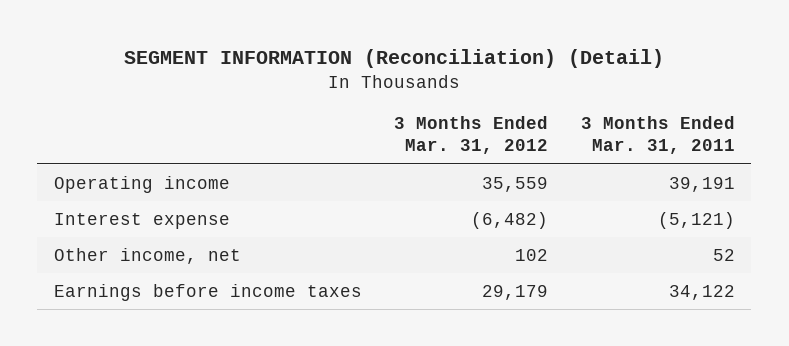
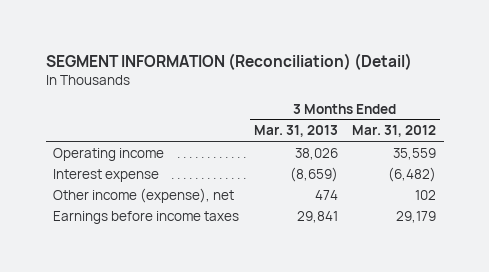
- | 3 Months Ended Mar. 31, 2012 | 3 Months Ended Mar. 31, 2011
+ | 3 Months Ended Mar. 31, 2013 | 3 Months Ended Mar. 31, 2012
- Other income, net | 102 | 52
+ Other income (expense), net | 474 | 102

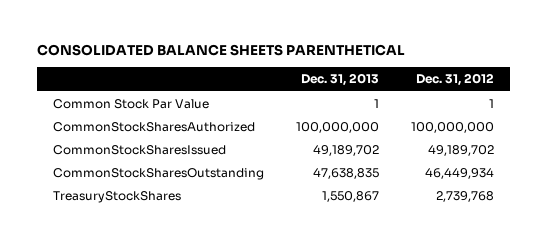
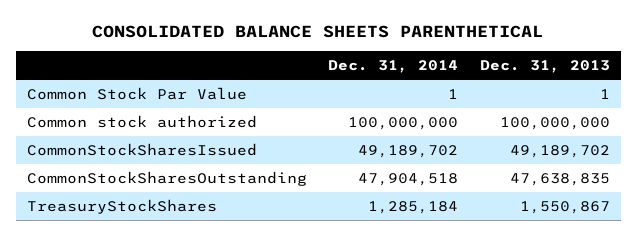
- | Dec. 31, 2013 | Dec. 31, 2012
+ | Dec. 31, 2014 | Dec. 31, 2013
- CommonStockSharesAuthorized | 100,000,000 | 100,000,000
+ Common stock authorized | 100,000,000 | 100,000,000

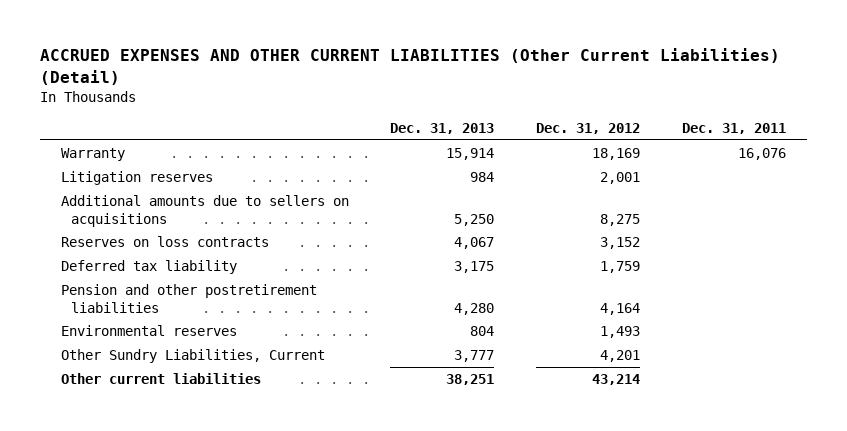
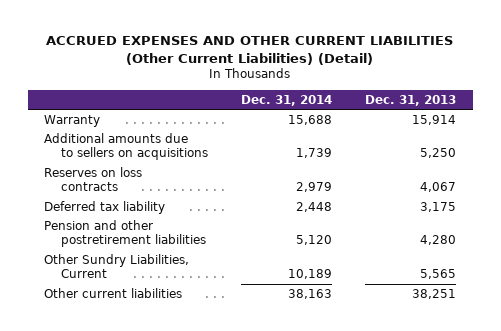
- | Dec. 31, 2013 | Dec. 31, 2012 | Dec. 31, 2011
+ | Dec. 31, 2014 | Dec. 31, 2013
- Litigation reserves | 984 | 2,001 |
- Environmental reserves | 804 | 1,493 |
- Other Sundry Liabilities, Current | 3,777 | 4,201 |
+ Other Sundry Liabilities, Current | 10,189 | 5,565

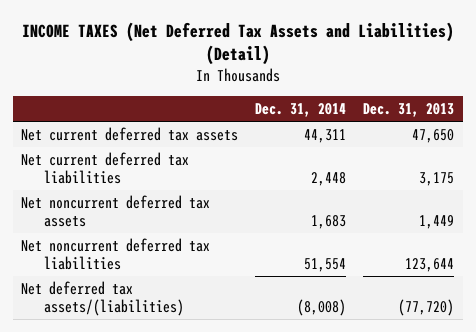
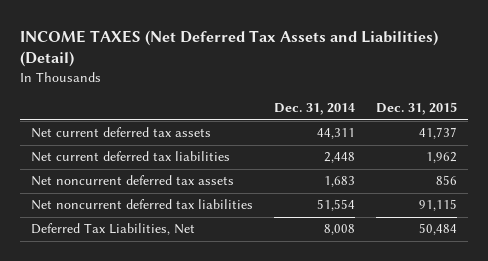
- | Dec. 31, 2014 | Dec. 31, 2013
+ | Dec. 31, 2014 | Dec. 31, 2015
- Net deferred tax assets/(liabilities) | (8,008) | (77,720)
+ Deferred Tax Liabilities, Net | 8,008 | 50,484

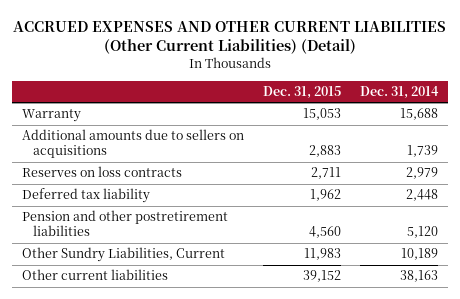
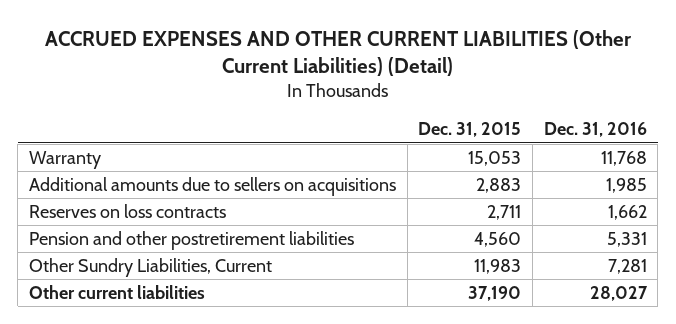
- | Dec. 31, 2015 | Dec. 31, 2014
+ | Dec. 31, 2015 | Dec. 31, 2016
- Deferred tax liability | 1,962 | 2,448
- Other current liabilities | 39,152 | 38,163
+ Other current liabilities | 37,190 | 28,027

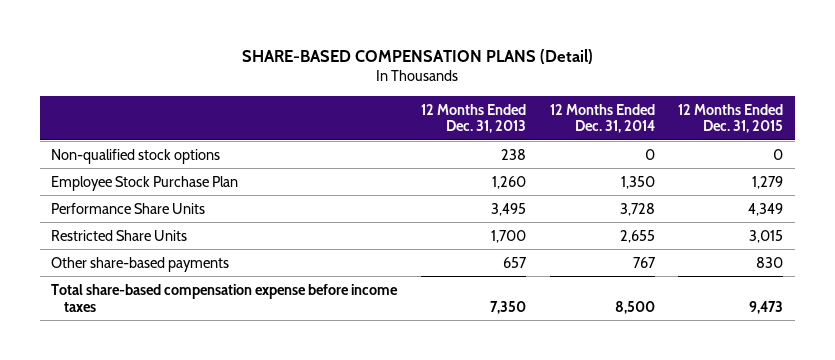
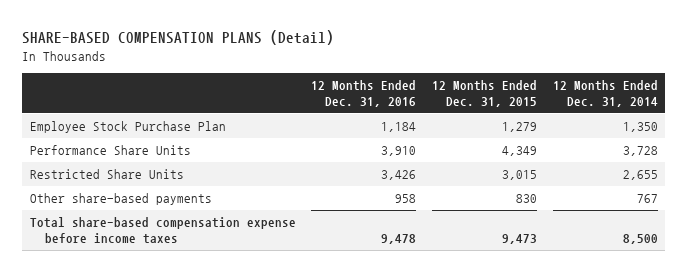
- | 12 Months Ended Dec. 31, 2013 | 12 Months Ended Dec. 31, 2014 | 12 Months Ended Dec. 31, 2015
+ | 12 Months Ended Dec. 31, 2016 | 12 Months Ended Dec. 31, 2015 | 12 Months Ended Dec. 31, 2014
- Non-qualified stock options | 238 | 0 | 0

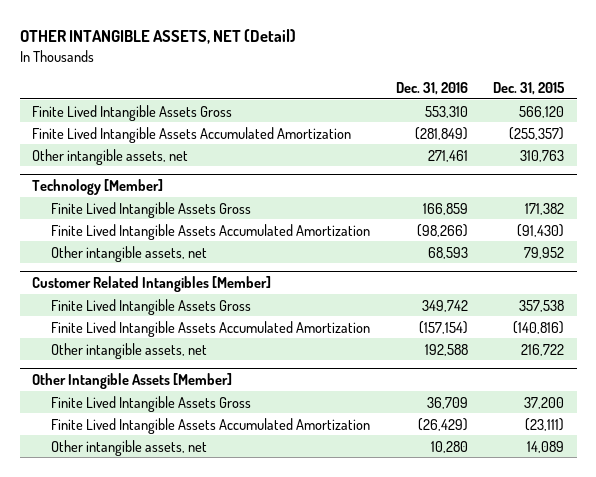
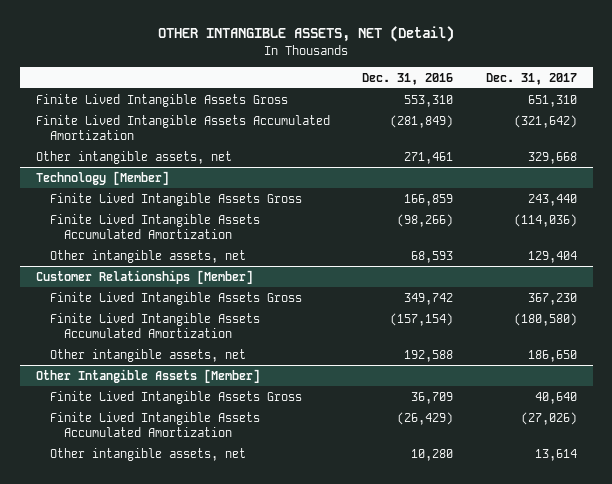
- | Dec. 31, 2016 | Dec. 31, 2015
+ | Dec. 31, 2016 | Dec. 31, 2017
- Customer Related Intangibles [Member]
+ Customer Relationships [Member]

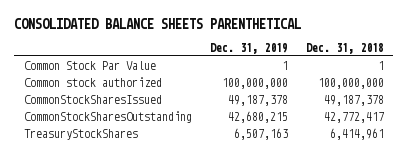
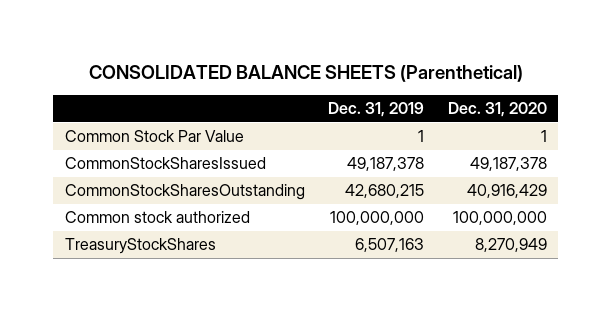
- CONSOLIDATED BALANCE SHEETS PARENTHETICAL
+ CONSOLIDATED BALANCE SHEETS (Parenthetical)
- | Dec. 31, 2019 | Dec. 31, 2018
+ | Dec. 31, 2019 | Dec. 31, 2020
moved down: Common stock authorized | 100,000,000 | 100,000,000

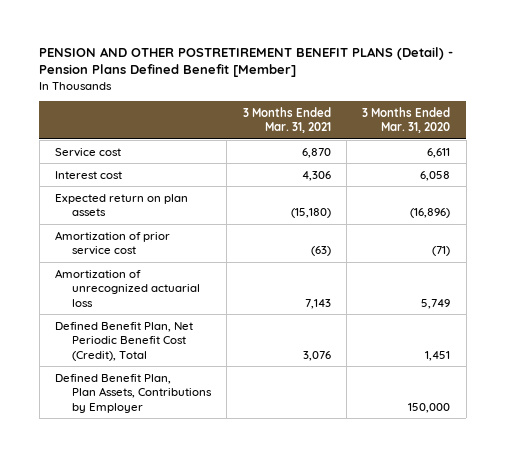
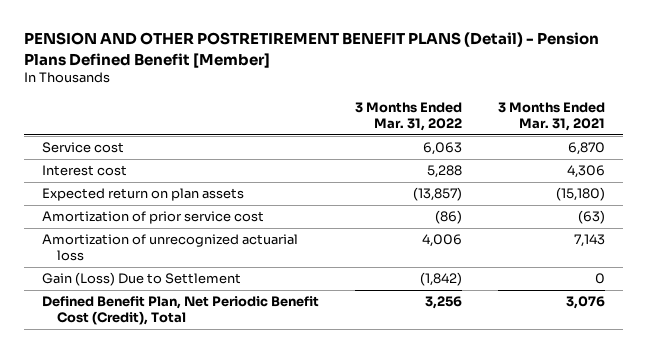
- | 3 Months Ended Mar. 31, 2021 | 3 Months Ended Mar. 31, 2020
+ | 3 Months Ended Mar. 31, 2022 | 3 Months Ended Mar. 31, 2021
+ Gain (Loss) Due to Settlement | (1,842) | 0
- Defined Benefit Plan, Plan Assets, Contributions by Employer | | 150,000

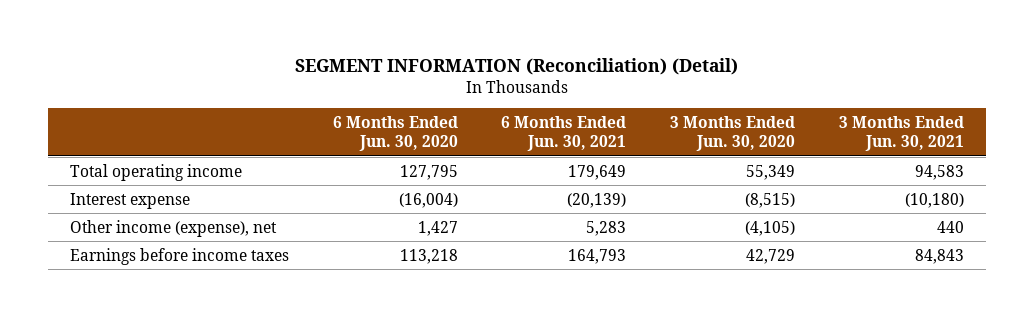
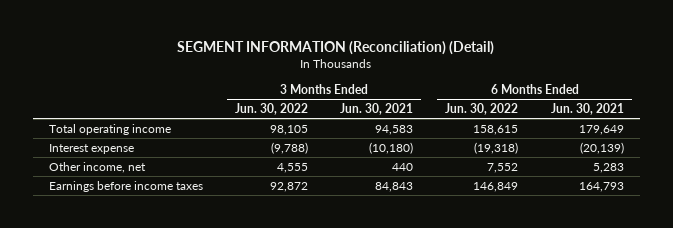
- | 6 Months Ended Jun. 30, 2020 | 6 Months Ended Jun. 30, 2021 | 3 Months Ended Jun. 30, 2020 | 3 Months Ended Jun. 30, 2021
+ | 3 Months Ended Jun. 30, 2022 | 3 Months Ended Jun. 30, 2021 | 6 Months Ended Jun. 30, 2022 | 6 Months Ended Jun. 30, 2021
- Other income (expense), net | 1,427 | 5,283 | (4,105) | 440
+ Other income, net | 4,555 | 440 | 7,552 | 5,283

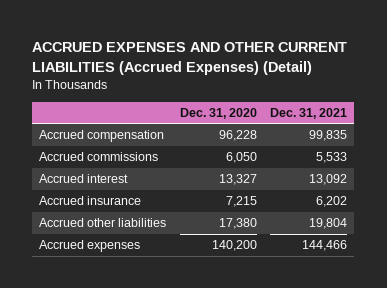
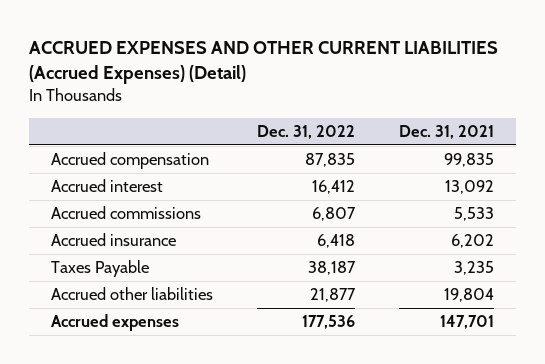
- | Dec. 31, 2020 | Dec. 31, 2021
+ | Dec. 31, 2022 | Dec. 31, 2021
moved down: Accrued commissions | 6,807 | 5,533
+ Taxes Payable | 38,187 | 3,235
- Accrued expenses | 140,200 | 144,466
+ Accrued expenses | 177,536 | 147,701

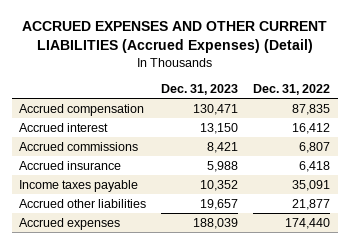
- | Dec. 31, 2022 | Dec. 31, 2021
+ | Dec. 31, 2023 | Dec. 31, 2022
- Taxes Payable | 38,187 | 3,235
+ Income taxes payable | 10,352 | 35,091
- Accrued expenses | 177,536 | 147,701
+ Accrued expenses | 188,039 | 174,440

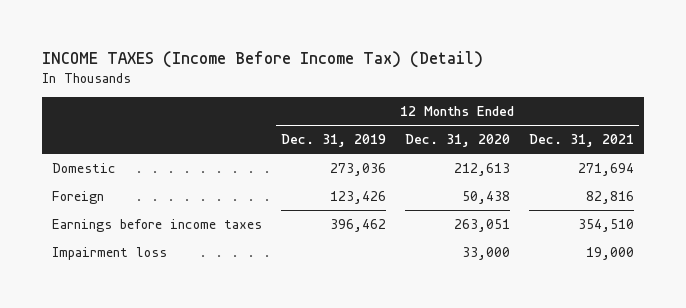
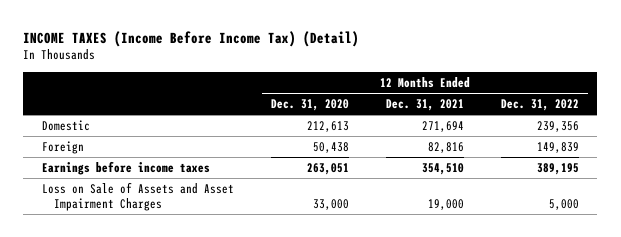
- | 12 Months Ended Dec. 31, 2019 | 12 Months Ended Dec. 31, 2020 | 12 Months Ended Dec. 31, 2021
+ | 12 Months Ended Dec. 31, 2020 | 12 Months Ended Dec. 31, 2021 | 12 Months Ended Dec. 31, 2022
- Impairment loss | | 33,000 | 19,000
+ Loss on Sale of Assets and Asset Impairment Charges | 33,000 | 19,000 | 5,000

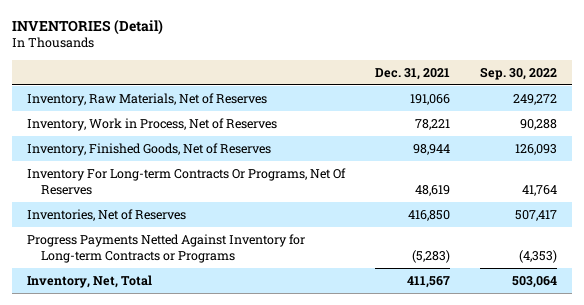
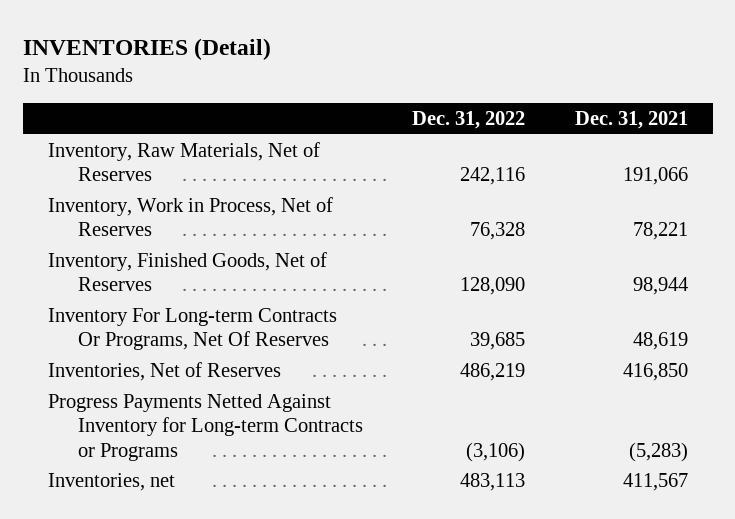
- | Dec. 31, 2021 | Sep. 30, 2022
+ | Dec. 31, 2022 | Dec. 31, 2021
- Inventory, Net, Total | 411,567 | 503,064
+ Inventories, net | 483,113 | 411,567

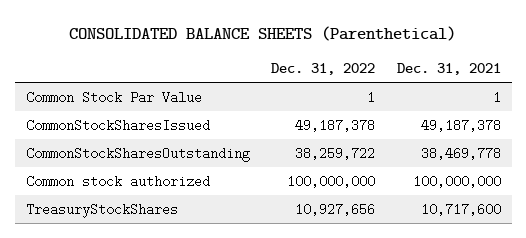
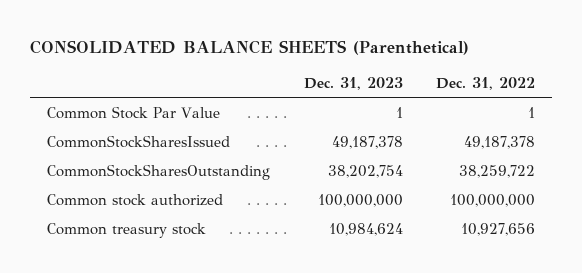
- | Dec. 31, 2022 | Dec. 31, 2021
+ | Dec. 31, 2023 | Dec. 31, 2022
- TreasuryStockShares | 10,927,656 | 10,717,600
+ Common treasury stock | 10,984,624 | 10,927,656

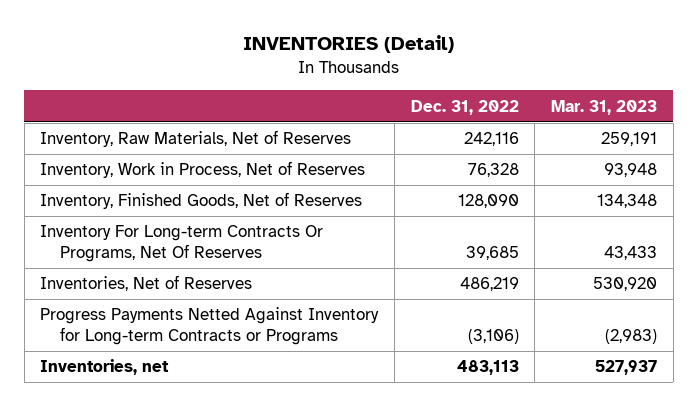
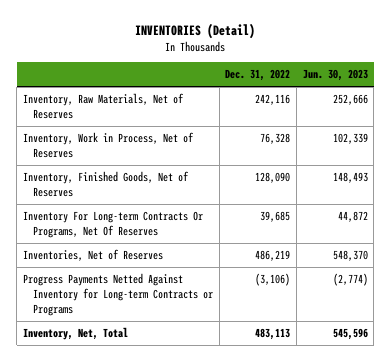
- | Dec. 31, 2022 | Mar. 31, 2023
+ | Dec. 31, 2022 | Jun. 30, 2023
- Inventories, net | 483,113 | 527,937
+ Inventory, Net, Total | 483,113 | 545,596

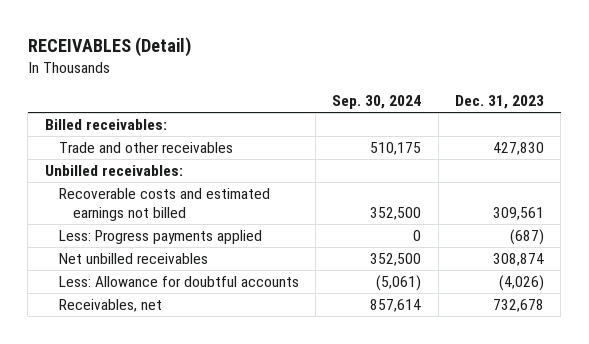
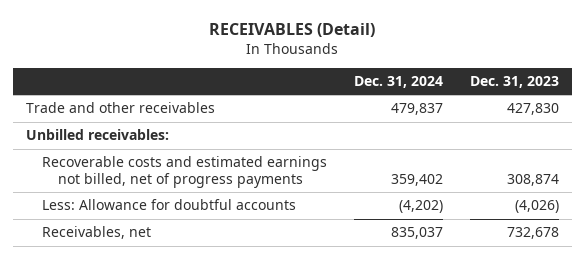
- | Sep. 30, 2024 | Dec. 31, 2023
+ | Dec. 31, 2024 | Dec. 31, 2023
- Billed receivables:
- Recoverable costs and estimated earnings not billed | 352,500 | 309,561
- Less: Progress payments applied | 0 | (687)
- Net unbilled receivables | 352,500 | 308,874
+ Recoverable costs and estimated earnings not billed, net of progress payments | 359,402 | 308,874

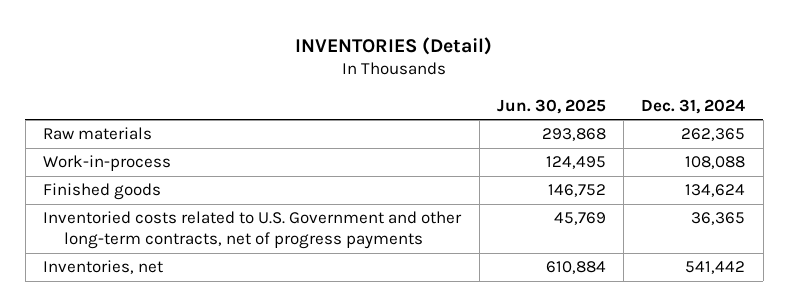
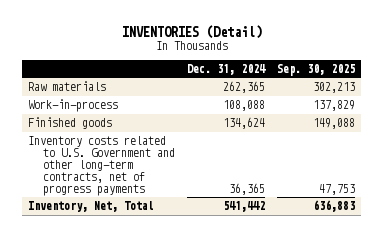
- | Jun. 30, 2025 | Dec. 31, 2024
+ | Dec. 31, 2024 | Sep. 30, 2025
- Inventoried costs related to U.S. Government and other long-term contracts, net of progress payments | 45,769 | 36,365
- Inventories, net | 610,884 | 541,442
+ Inventory costs related to U.S. Government and other long-term contracts, net of progress payments | 36,365 | 47,753
+ Inventory, Net, Total | 541,442 | 636,883

